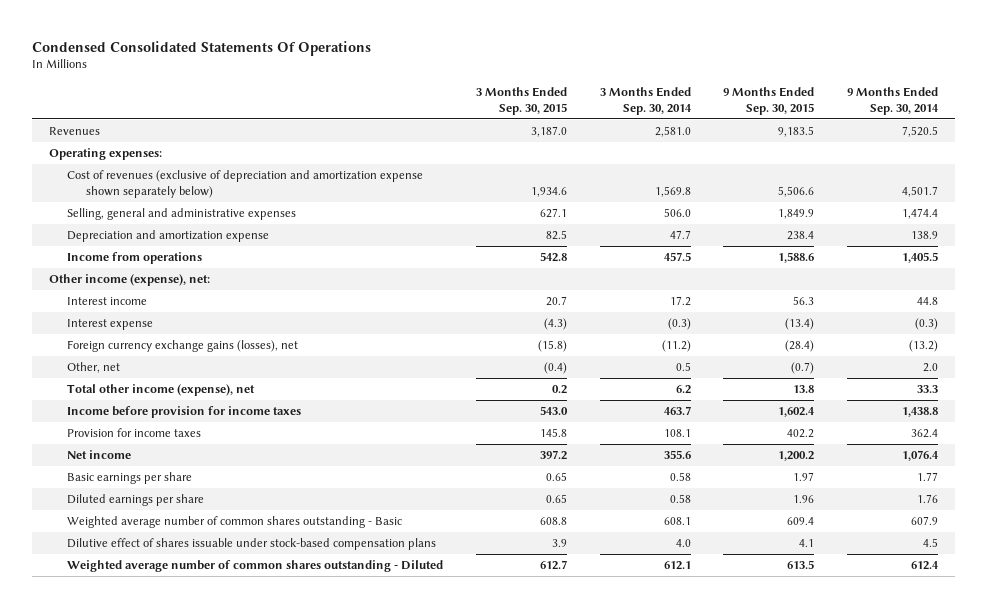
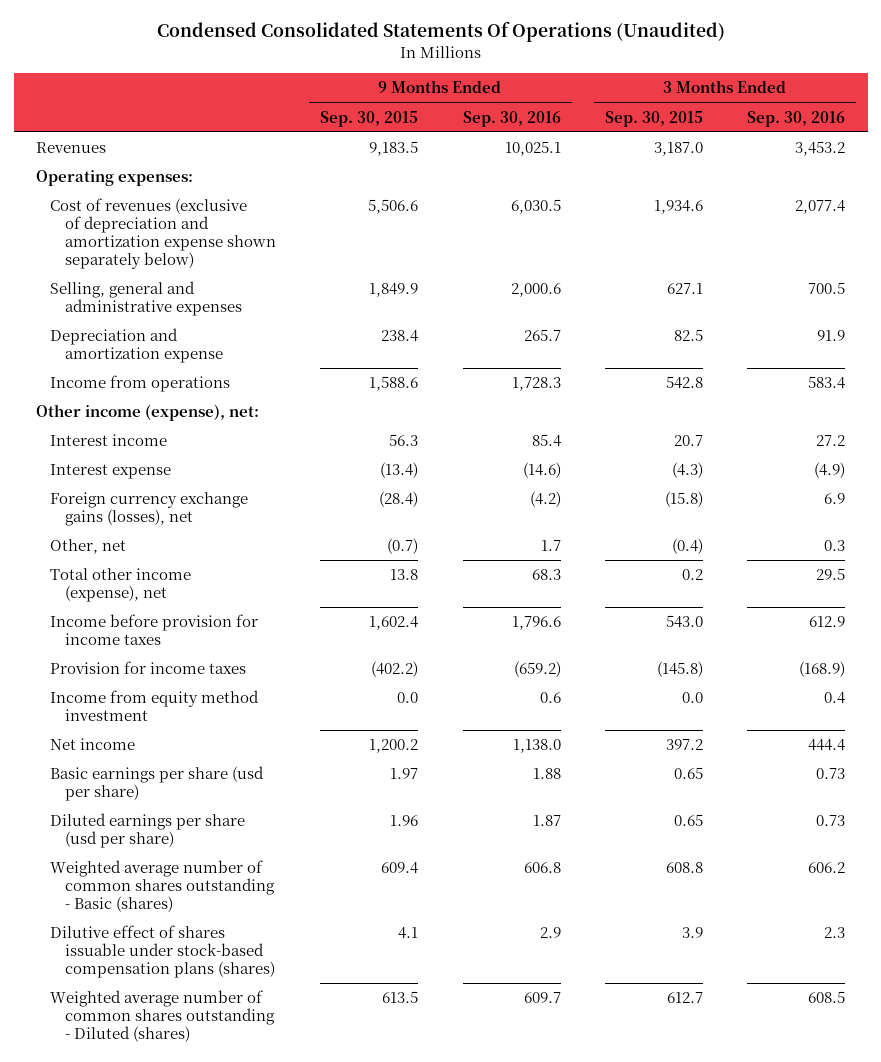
- Condensed Consolidated Statements Of Operations
+ Condensed Consolidated Statements Of Operations (Unaudited)
- | 3 Months Ended Sep. 30, 2015 | 3 Months Ended Sep. 30, 2014 | 9 Months Ended Sep. 30, 2015 | 9 Months Ended Sep. 30, 2014
+ | 9 Months Ended Sep. 30, 2015 | 9 Months Ended Sep. 30, 2016 | 3 Months Ended Sep. 30, 2015 | 3 Months Ended Sep. 30, 2016
- Provision for income taxes | 145.8 | 108.1 | 402.2 | 362.4
+ Provision for income taxes | (402.2) | (659.2) | (145.8) | (168.9)
+ Income from equity method investment | 0.0 | 0.6 | 0.0 | 0.4
- Basic earnings per share | 0.65 | 0.58 | 1.97 | 1.77
- Diluted earnings per share | 0.65 | 0.58 | 1.96 | 1.76
- Weighted average number of common shares outstanding - Basic | 608.8 | 608.1 | 609.4 | 607.9
- Dilutive effect of shares issuable under stock-based compensation plans | 3.9 | 4.0 | 4.1 | 4.5
- Weighted average number of common shares outstanding - Diluted | 612.7 | 612.1 | 613.5 | 612.4
+ Basic earnings per share (usd per share) | 1.97 | 1.88 | 0.65 | 0.73
+ Diluted earnings per share (usd per share) | 1.96 | 1.87 | 0.65 | 0.73
+ Weighted average number of common shares outstanding - Basic (shares) | 609.4 | 606.8 | 608.8 | 606.2
+ Dilutive effect of shares issuable under stock-based compensation plans (shares) | 4.1 | 2.9 | 3.9 | 2.3
+ Weighted average number of common shares outstanding - Diluted (shares) | 613.5 | 609.7 | 612.7 | 608.5

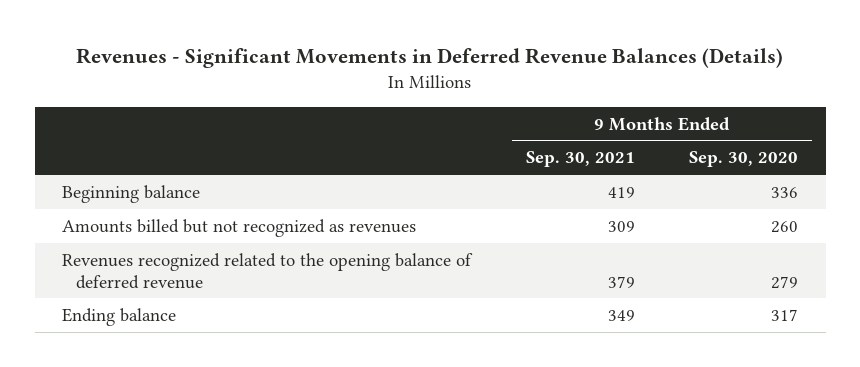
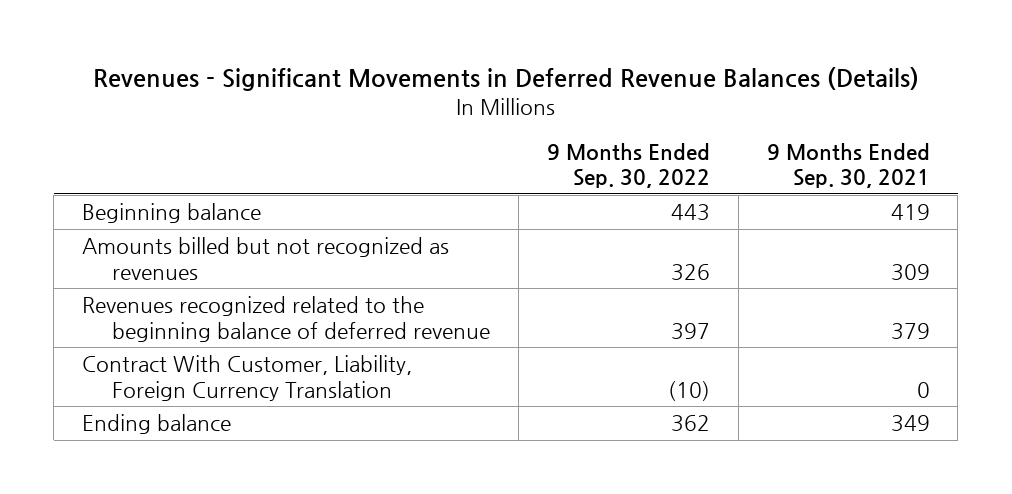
- | 9 Months Ended Sep. 30, 2021 | 9 Months Ended Sep. 30, 2020
+ | 9 Months Ended Sep. 30, 2022 | 9 Months Ended Sep. 30, 2021
- Revenues recognized related to the opening balance of deferred revenue | 379 | 279
+ Revenues recognized related to the beginning balance of deferred revenue | 397 | 379
+ Contract With Customer, Liability, Foreign Currency Translation | (10) | 0

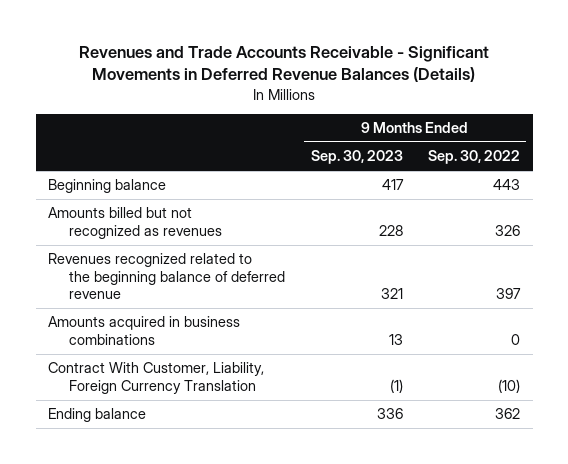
- Revenues - Significant Movements in Deferred Revenue Balances (Details)
+ Revenues and Trade Accounts Receivable - Significant Movements in Deferred Revenue Balances (Details)
- | 9 Months Ended Sep. 30, 2022 | 9 Months Ended Sep. 30, 2021
+ | 9 Months Ended Sep. 30, 2023 | 9 Months Ended Sep. 30, 2022
+ Amounts acquired in business combinations | 13 | 0

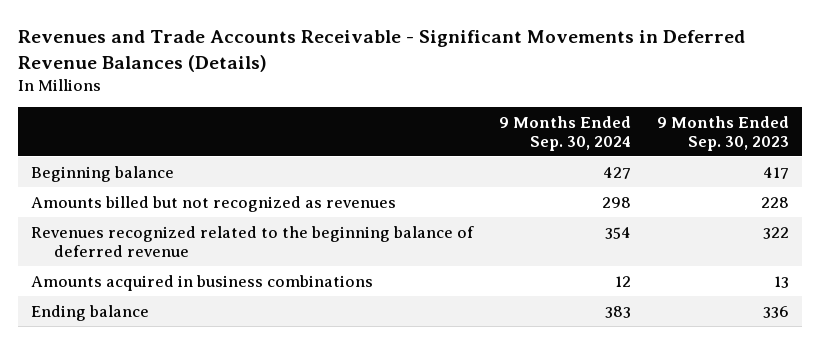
- | 9 Months Ended Sep. 30, 2023 | 9 Months Ended Sep. 30, 2022
+ | 9 Months Ended Sep. 30, 2024 | 9 Months Ended Sep. 30, 2023
- Revenues recognized related to the beginning balance of deferred revenue | 321 | 397
+ Revenues recognized related to the beginning balance of deferred revenue | 354 | 322
- Contract With Customer, Liability, Foreign Currency Translation | (1) | (10)

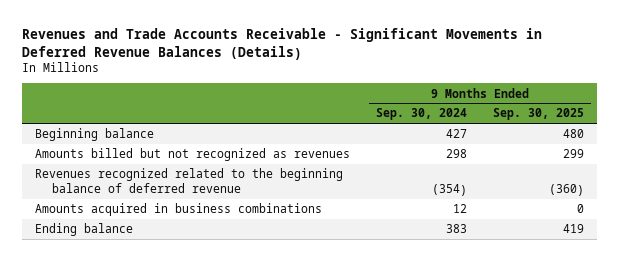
- | 9 Months Ended Sep. 30, 2024 | 9 Months Ended Sep. 30, 2023
+ | 9 Months Ended Sep. 30, 2024 | 9 Months Ended Sep. 30, 2025
- Revenues recognized related to the beginning balance of deferred revenue | 354 | 322
+ Revenues recognized related to the beginning balance of deferred revenue | (354) | (360)

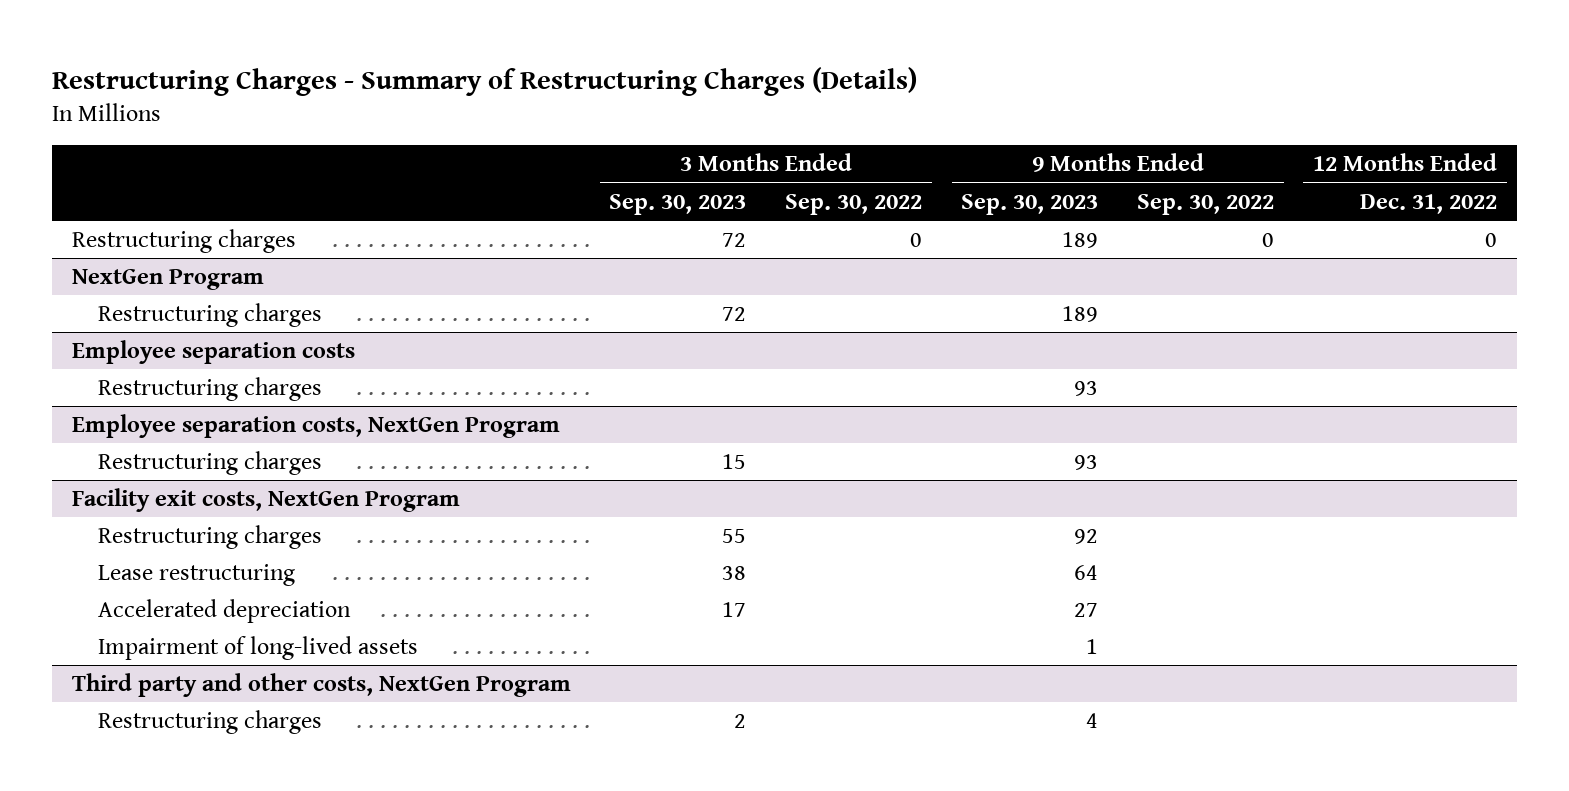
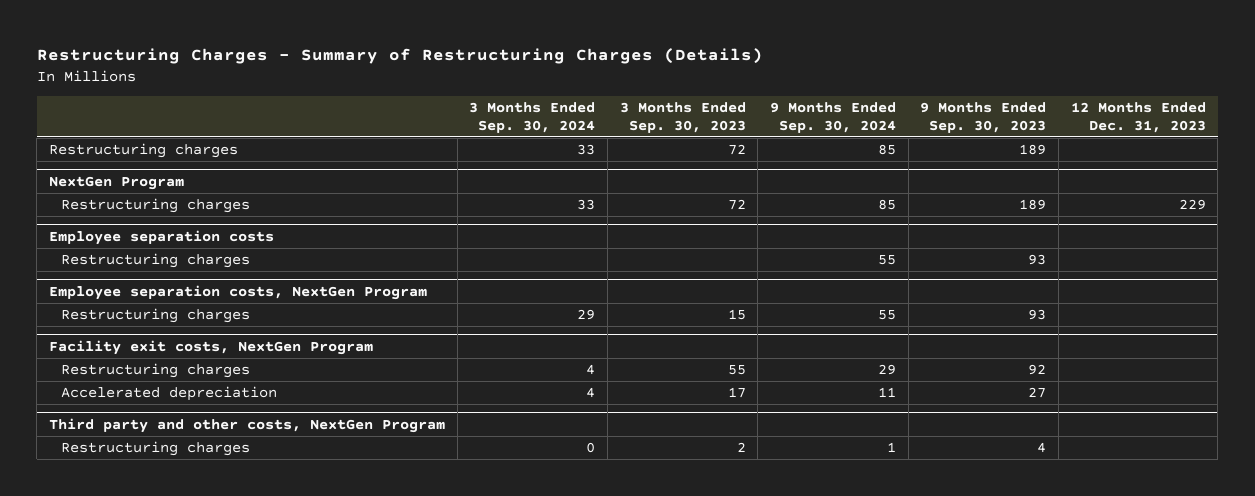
- | 3 Months Ended Sep. 30, 2023 | 3 Months Ended Sep. 30, 2022 | 9 Months Ended Sep. 30, 2023 | 9 Months Ended Sep. 30, 2022 | 12 Months Ended Dec. 31, 2022
+ | 3 Months Ended Sep. 30, 2024 | 3 Months Ended Sep. 30, 2023 | 9 Months Ended Sep. 30, 2024 | 9 Months Ended Sep. 30, 2023 | 12 Months Ended Dec. 31, 2023
@ Facility exit costs, NextGen Program
- Lease restructuring | 38 | | 64 | |
- Impairment of long-lived assets | | | 1 | |

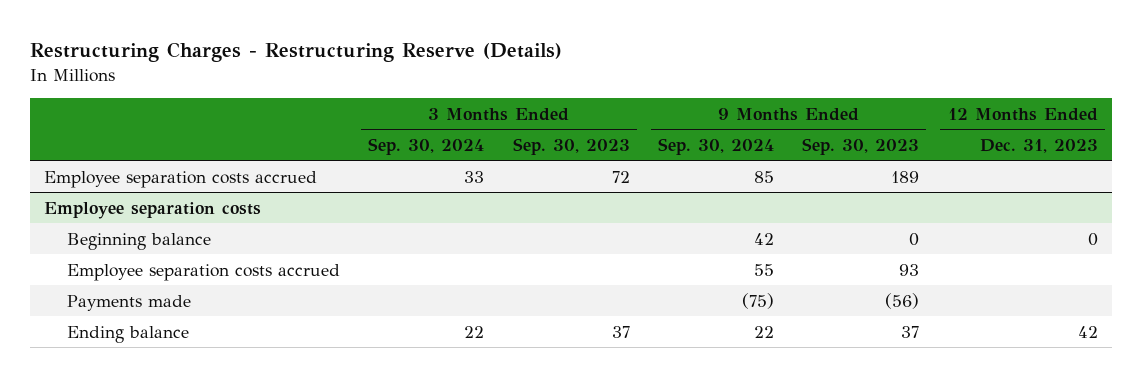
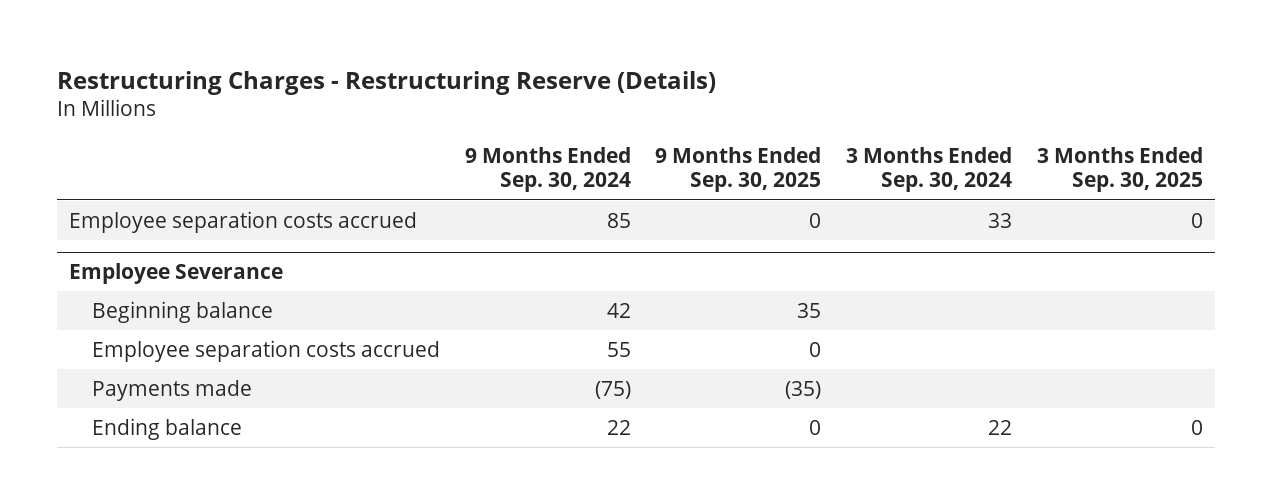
- | 3 Months Ended Sep. 30, 2024 | 3 Months Ended Sep. 30, 2023 | 9 Months Ended Sep. 30, 2024 | 9 Months Ended Sep. 30, 2023 | 12 Months Ended Dec. 31, 2023
+ | 9 Months Ended Sep. 30, 2024 | 9 Months Ended Sep. 30, 2025 | 3 Months Ended Sep. 30, 2024 | 3 Months Ended Sep. 30, 2025
- Employee separation costs
+ Employee Severance

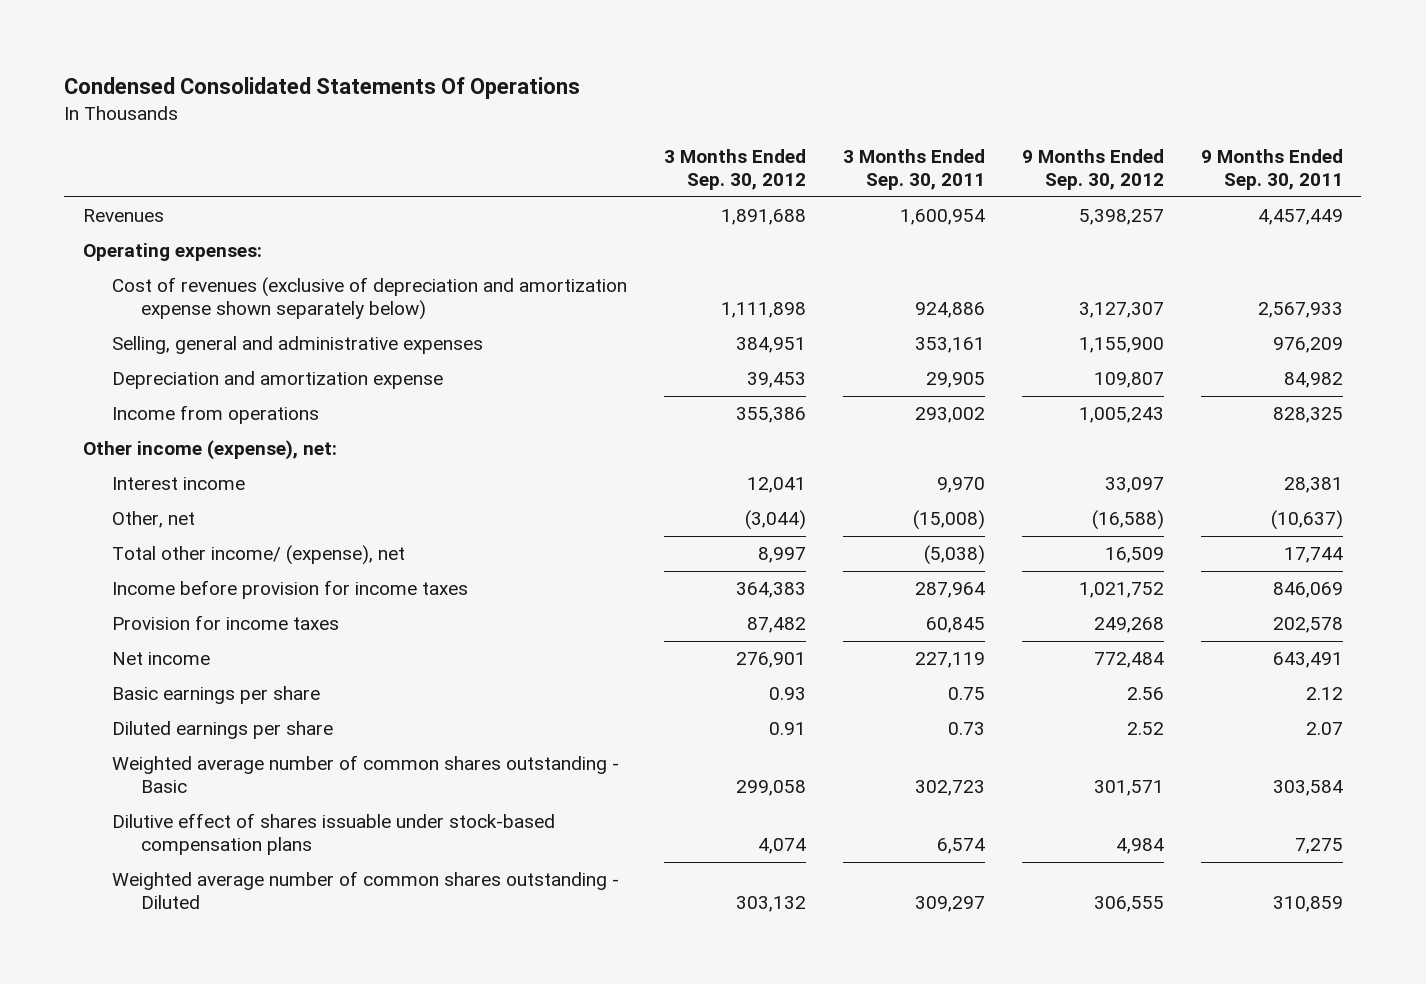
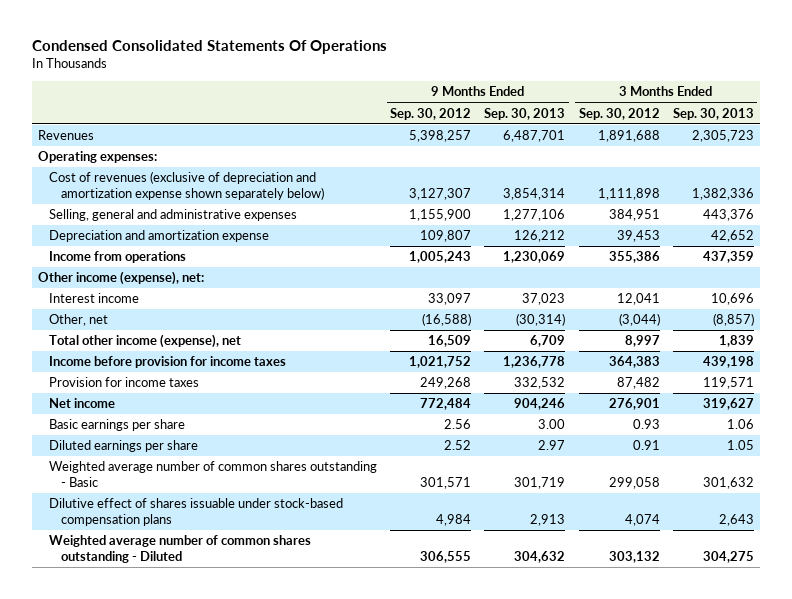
- | 3 Months Ended Sep. 30, 2012 | 3 Months Ended Sep. 30, 2011 | 9 Months Ended Sep. 30, 2012 | 9 Months Ended Sep. 30, 2011
+ | 9 Months Ended Sep. 30, 2012 | 9 Months Ended Sep. 30, 2013 | 3 Months Ended Sep. 30, 2012 | 3 Months Ended Sep. 30, 2013
- Total other income/ (expense), net | 8,997 | (5,038) | 16,509 | 17,744
+ Total other income (expense), net | 16,509 | 6,709 | 8,997 | 1,839

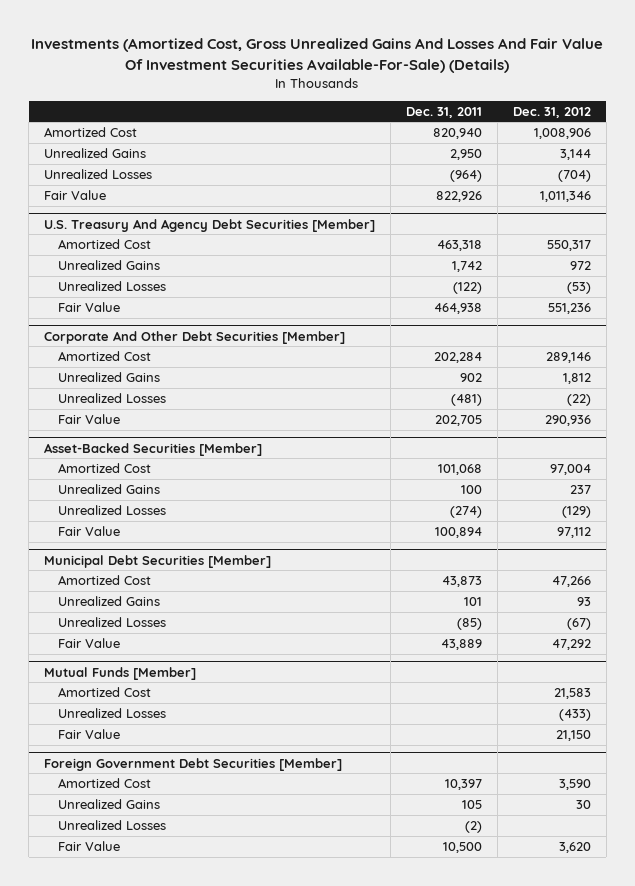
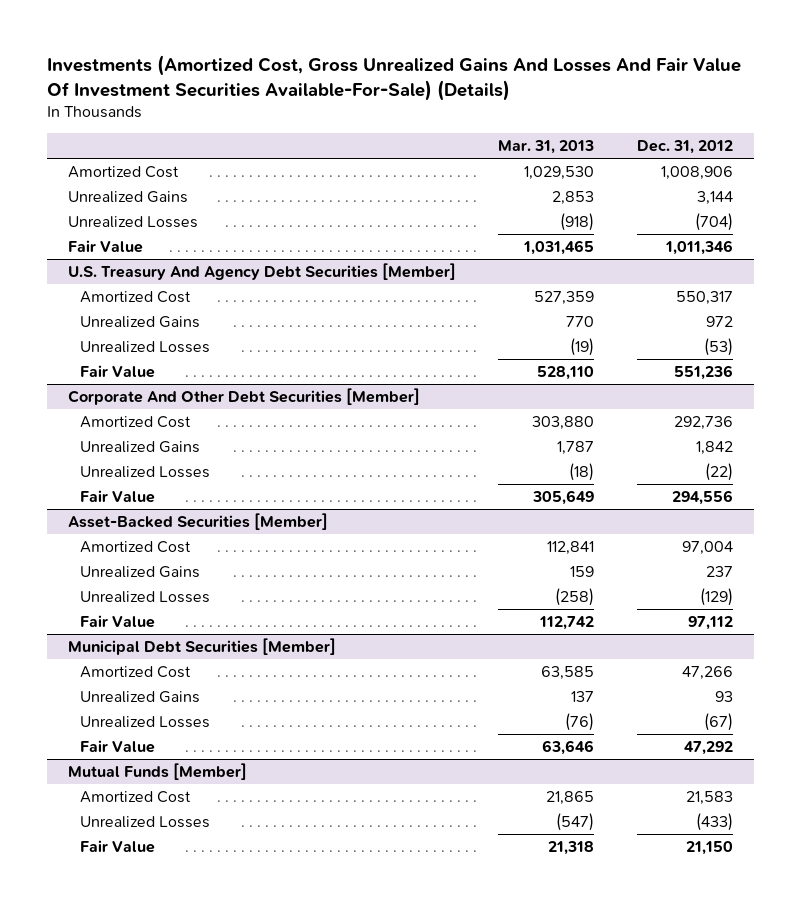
- | Dec. 31, 2011 | Dec. 31, 2012
+ | Mar. 31, 2013 | Dec. 31, 2012
@ Corporate And Other Debt Securities [Member]
- Amortized Cost | 202,284 | 289,146
- Unrealized Gains | 902 | 1,812
+ Amortized Cost | 303,880 | 292,736
+ Unrealized Gains | 1,787 | 1,842
- Fair Value | 202,705 | 290,936
+ Fair Value | 305,649 | 294,556
- Foreign Government Debt Securities [Member]
- Amortized Cost | 10,397 | 3,590
- Unrealized Gains | 105 | 30
- Unrealized Losses | (2) |
- Fair Value | 10,500 | 3,620

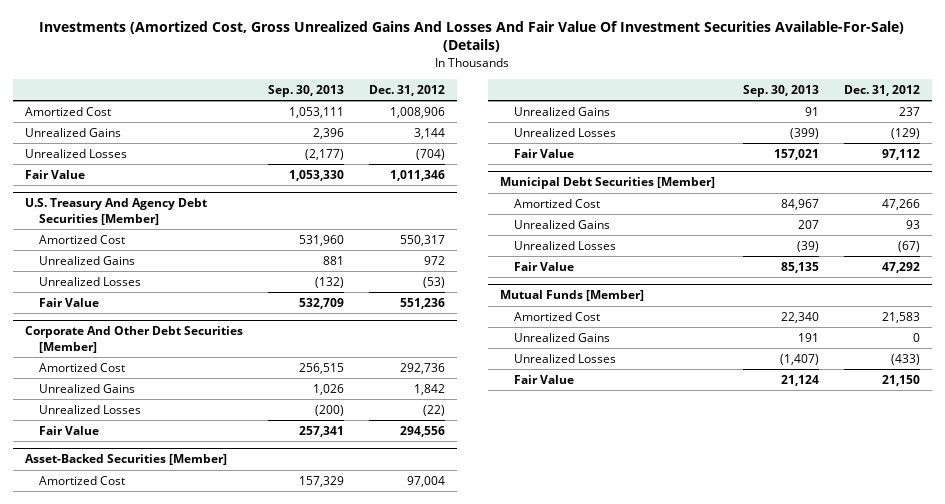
- | Mar. 31, 2013 | Dec. 31, 2012
+ | Sep. 30, 2013 | Dec. 31, 2012
@ Mutual Funds [Member]
+ Unrealized Gains | 191 | 0

